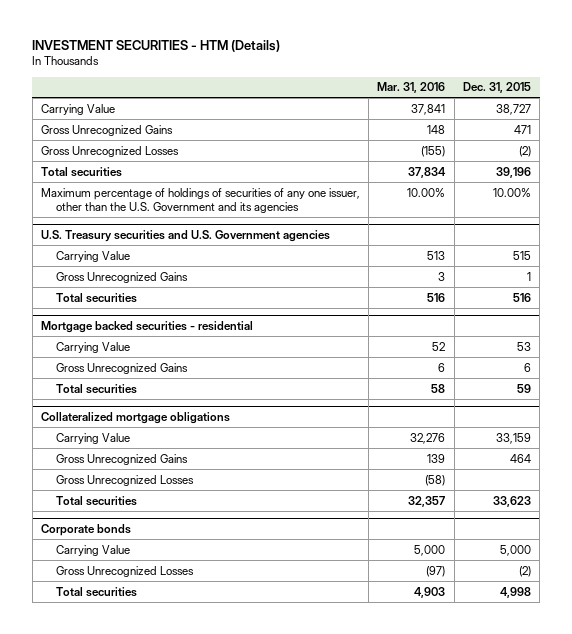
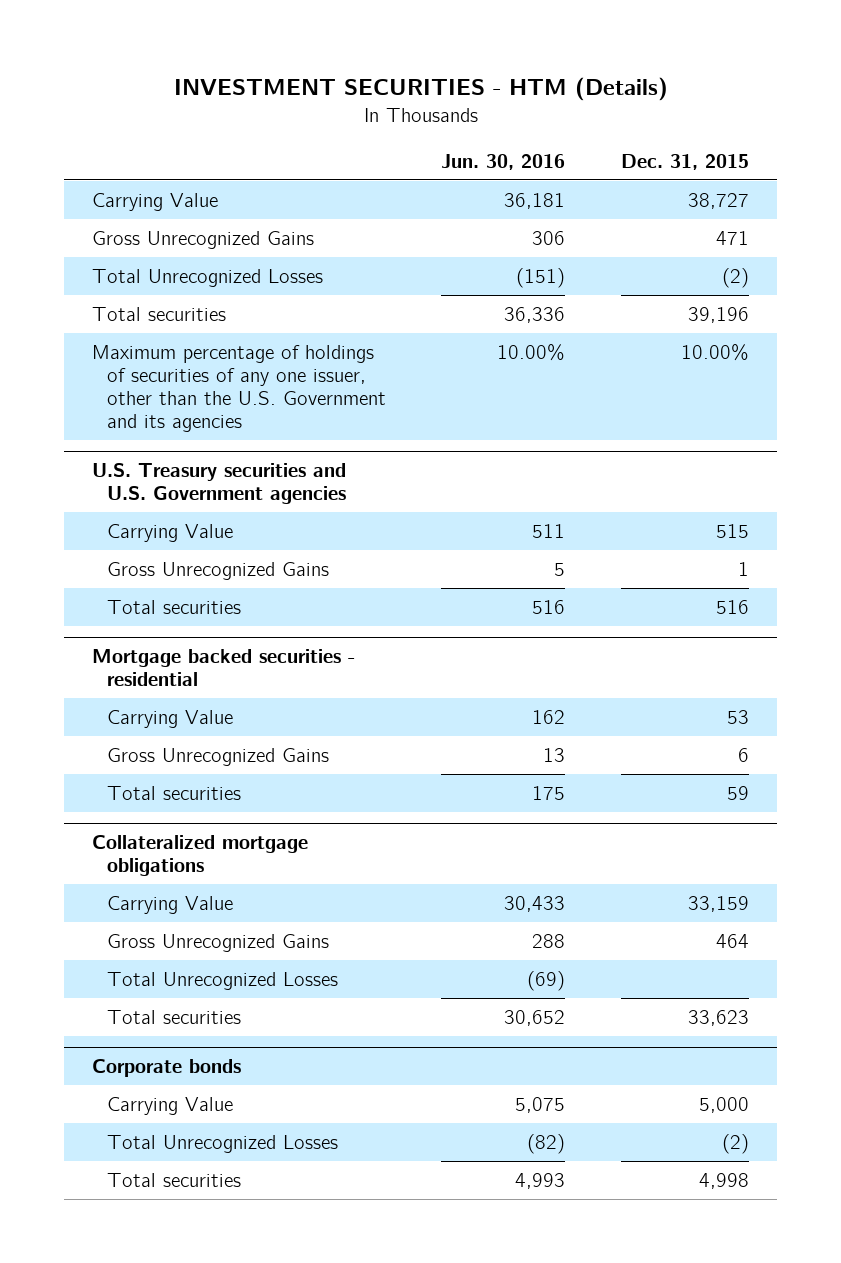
- | Mar. 31, 2016 | Dec. 31, 2015
+ | Jun. 30, 2016 | Dec. 31, 2015
- Gross Unrecognized Losses | (155) | (2)
+ Total Unrecognized Losses | (151) | (2)
@ Collateralized mortgage obligations
- Gross Unrecognized Losses | (58) |
+ Total Unrecognized Losses | (69) |
@ Corporate bonds
- Gross Unrecognized Losses | (97) | (2)
+ Total Unrecognized Losses | (82) | (2)

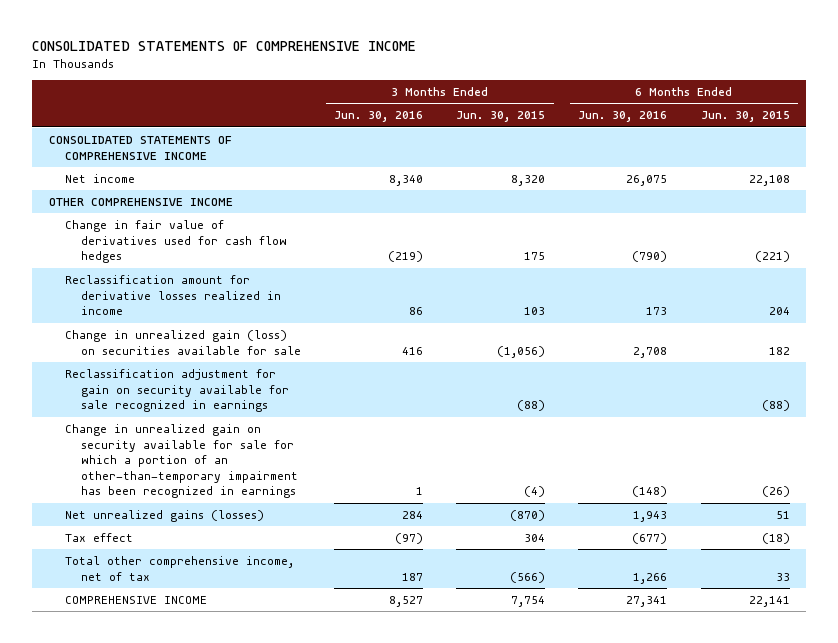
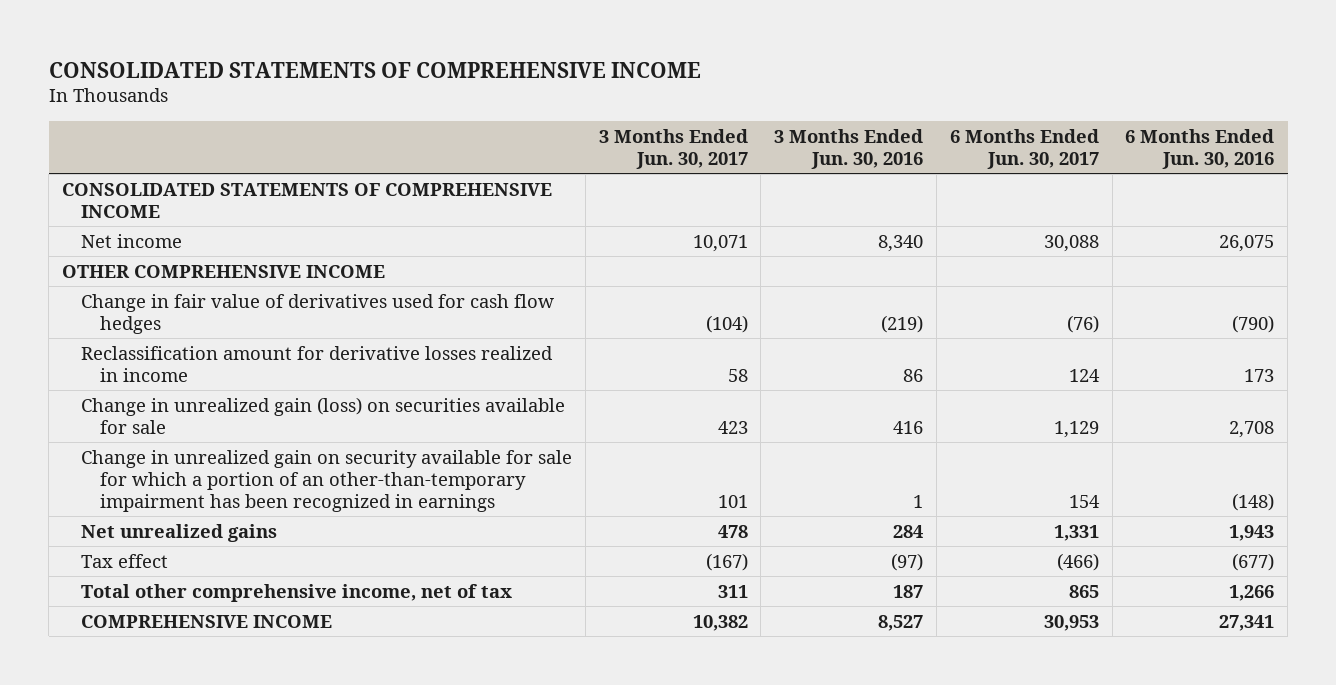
- | 3 Months Ended Jun. 30, 2016 | 3 Months Ended Jun. 30, 2015 | 6 Months Ended Jun. 30, 2016 | 6 Months Ended Jun. 30, 2015
+ | 3 Months Ended Jun. 30, 2017 | 3 Months Ended Jun. 30, 2016 | 6 Months Ended Jun. 30, 2017 | 6 Months Ended Jun. 30, 2016
- Reclassification adjustment for gain on security available for sale recognized in earnings | | (88) | | (88)
- Net unrealized gains (losses) | 284 | (870) | 1,943 | 51
+ Net unrealized gains | 478 | 284 | 1,331 | 1,943

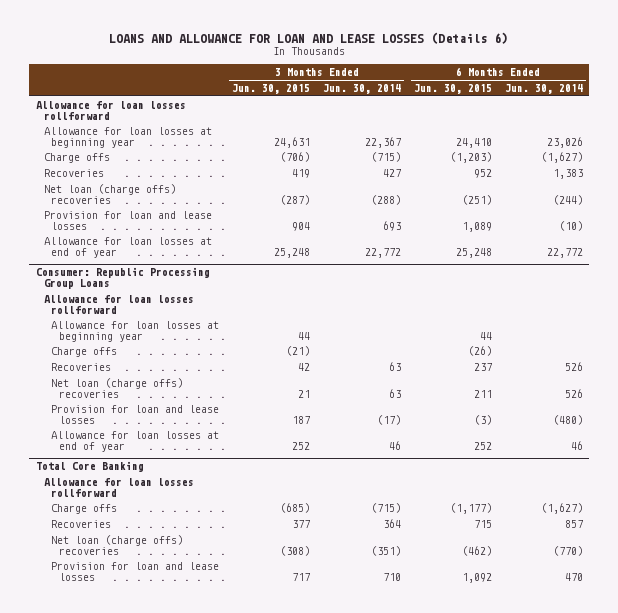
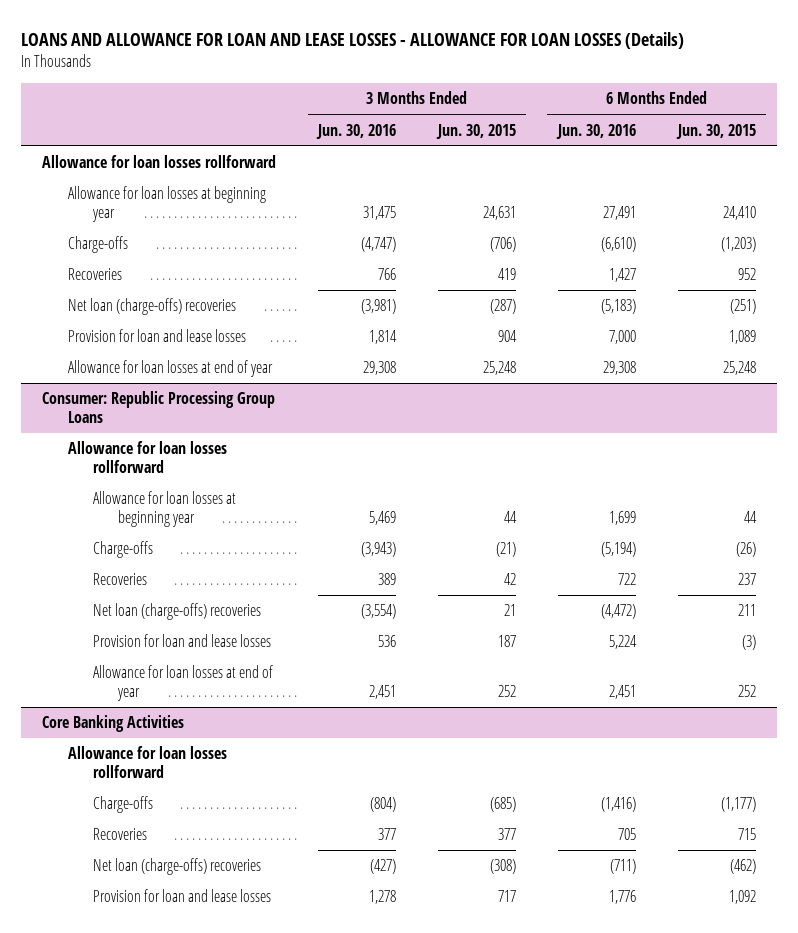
- LOANS AND ALLOWANCE FOR LOAN AND LEASE LOSSES (Details 6)
+ LOANS AND ALLOWANCE FOR LOAN AND LEASE LOSSES - ALLOWANCE FOR LOAN LOSSES (Details)
- | 3 Months Ended Jun. 30, 2015 | 3 Months Ended Jun. 30, 2014 | 6 Months Ended Jun. 30, 2015 | 6 Months Ended Jun. 30, 2014
+ | 3 Months Ended Jun. 30, 2016 | 3 Months Ended Jun. 30, 2015 | 6 Months Ended Jun. 30, 2016 | 6 Months Ended Jun. 30, 2015
- Charge offs | (706) | (715) | (1,203) | (1,627)
+ Charge-offs | (4,747) | (706) | (6,610) | (1,203)
- Net loan (charge offs) recoveries | (287) | (288) | (251) | (244)
+ Net loan (charge-offs) recoveries | (3,981) | (287) | (5,183) | (251)
@ Consumer: Republic Processing Group Loans
- Charge offs | (21) | | (26) |
+ Charge-offs | (3,943) | (21) | (5,194) | (26)
- Net loan (charge offs) recoveries | 21 | 63 | 211 | 526
+ Net loan (charge-offs) recoveries | (3,554) | 21 | (4,472) | 211
- Total Core Banking
+ Core Banking Activities
- Charge offs | (685) | (715) | (1,177) | (1,627)
+ Charge-offs | (804) | (685) | (1,416) | (1,177)
- Net loan (charge offs) recoveries | (308) | (351) | (462) | (770)
+ Net loan (charge-offs) recoveries | (427) | (308) | (711) | (462)

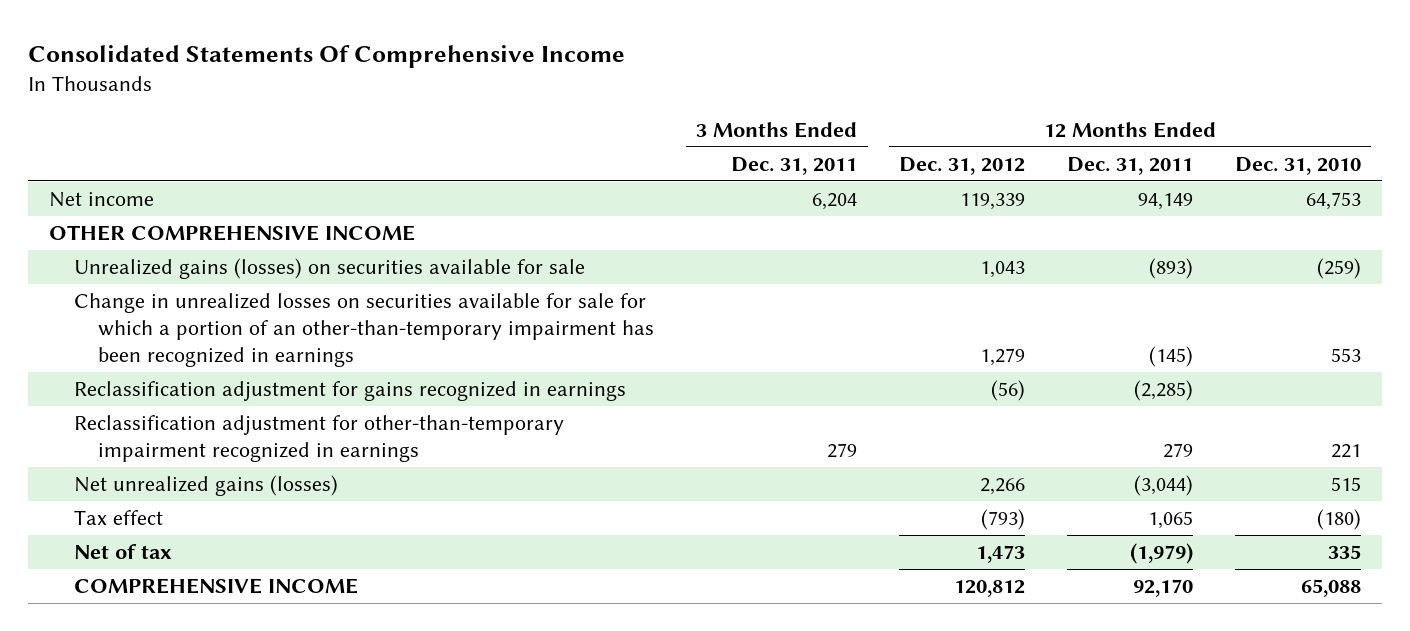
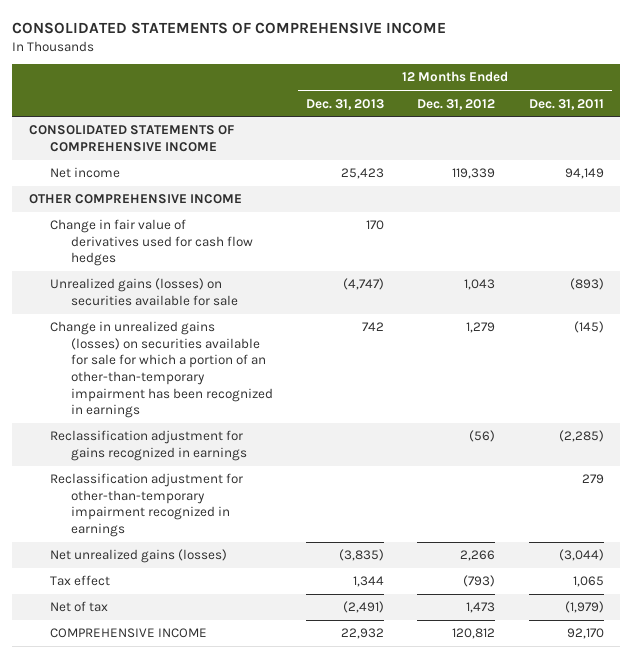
- Consolidated Statements Of Comprehensive Income
+ CONSOLIDATED STATEMENTS OF COMPREHENSIVE INCOME
- | 3 Months Ended Dec. 31, 2011 | 12 Months Ended Dec. 31, 2012 | 12 Months Ended Dec. 31, 2011 | 12 Months Ended Dec. 31, 2010
+ | 12 Months Ended Dec. 31, 2013 | 12 Months Ended Dec. 31, 2012 | 12 Months Ended Dec. 31, 2011
+ CONSOLIDATED STATEMENTS OF COMPREHENSIVE INCOME
+ Change in fair value of derivatives used for cash flow hedges | 170 | |
- Change in unrealized losses on securities available for sale for which a portion of an other-than-temporary impairment has been recognized in earnings | | 1,279 | (145) | 553
+ Change in unrealized gains (losses) on securities available for sale for which a portion of an other-than-temporary impairment has been recognized in earnings | 742 | 1,279 | (145)

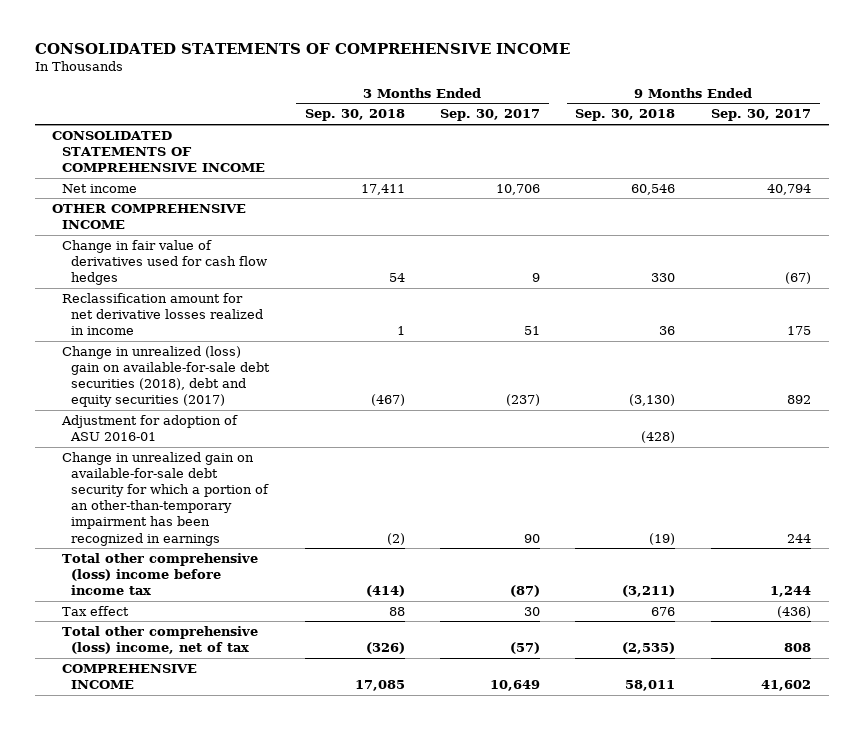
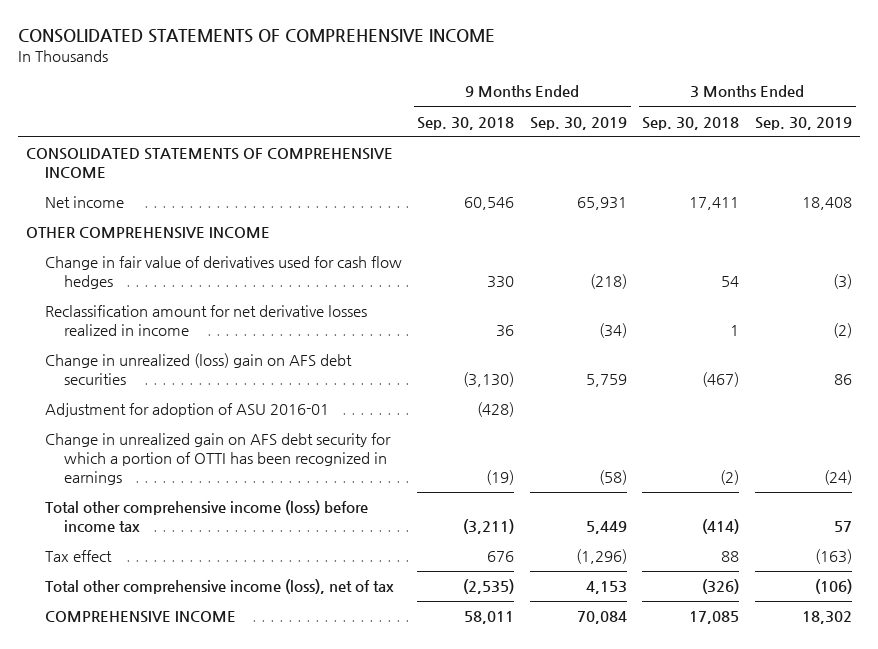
- | 3 Months Ended Sep. 30, 2018 | 3 Months Ended Sep. 30, 2017 | 9 Months Ended Sep. 30, 2018 | 9 Months Ended Sep. 30, 2017
+ | 9 Months Ended Sep. 30, 2018 | 9 Months Ended Sep. 30, 2019 | 3 Months Ended Sep. 30, 2018 | 3 Months Ended Sep. 30, 2019
- Change in unrealized (loss) gain on available-for-sale debt securities (2018), debt and equity securities (2017) | (467) | (237) | (3,130) | 892
+ Change in unrealized (loss) gain on AFS debt securities | (3,130) | 5,759 | (467) | 86
- Change in unrealized gain on available-for-sale debt security for which a portion of an other-than-temporary impairment has been recognized in earnings | (2) | 90 | (19) | 244
- Total other comprehensive (loss) income before income tax | (414) | (87) | (3,211) | 1,244
+ Change in unrealized gain on AFS debt security for which a portion of OTTI has been recognized in earnings | (19) | (58) | (2) | (24)
+ Total other comprehensive income (loss) before income tax | (3,211) | 5,449 | (414) | 57
- Total other comprehensive (loss) income, net of tax | (326) | (57) | (2,535) | 808
+ Total other comprehensive income (loss), net of tax | (2,535) | 4,153 | (326) | (106)

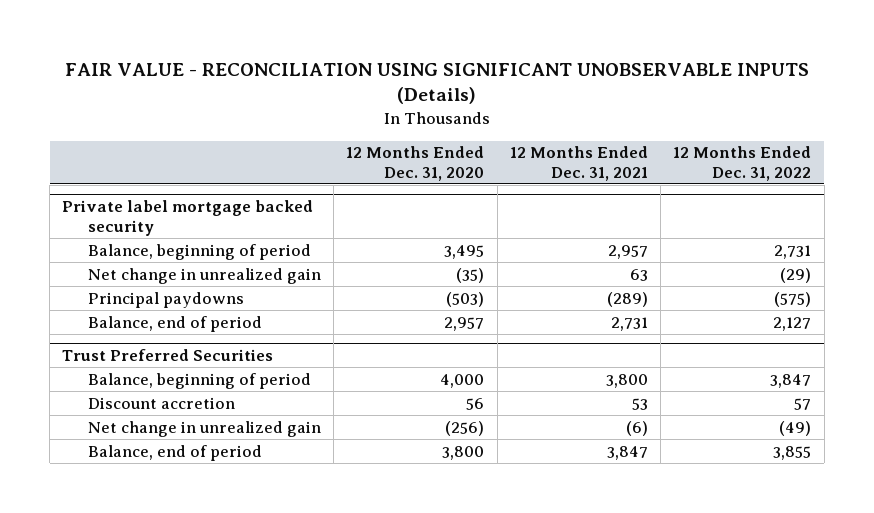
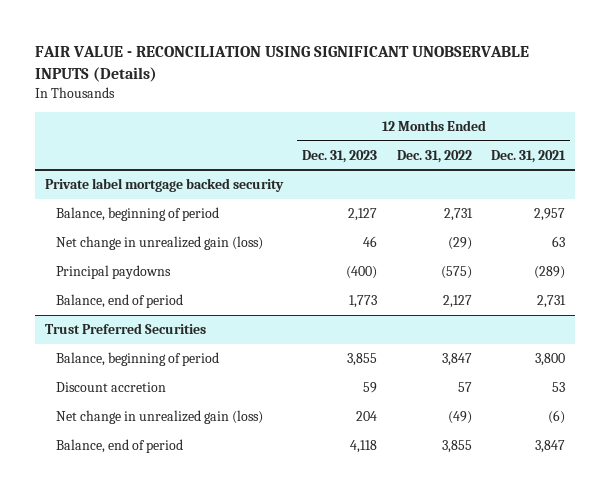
- | 12 Months Ended Dec. 31, 2020 | 12 Months Ended Dec. 31, 2021 | 12 Months Ended Dec. 31, 2022
+ | 12 Months Ended Dec. 31, 2023 | 12 Months Ended Dec. 31, 2022 | 12 Months Ended Dec. 31, 2021
@ Private label mortgage backed security
- Net change in unrealized gain | (35) | 63 | (29)
+ Net change in unrealized gain (loss) | 46 | (29) | 63
@ Trust Preferred Securities
- Net change in unrealized gain | (256) | (6) | (49)
+ Net change in unrealized gain (loss) | 204 | (49) | (6)

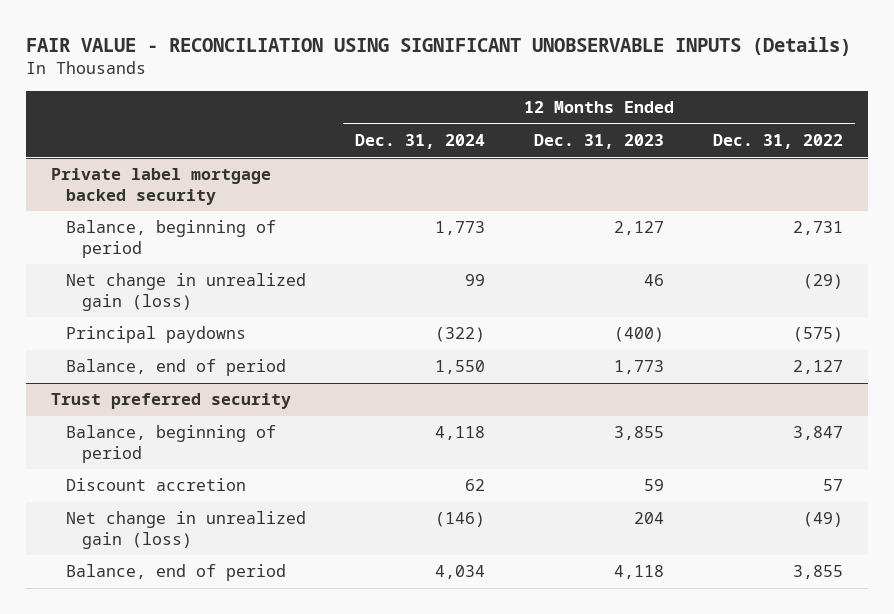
- | 12 Months Ended Dec. 31, 2023 | 12 Months Ended Dec. 31, 2022 | 12 Months Ended Dec. 31, 2021
+ | 12 Months Ended Dec. 31, 2024 | 12 Months Ended Dec. 31, 2023 | 12 Months Ended Dec. 31, 2022
- Trust Preferred Securities
+ Trust preferred security

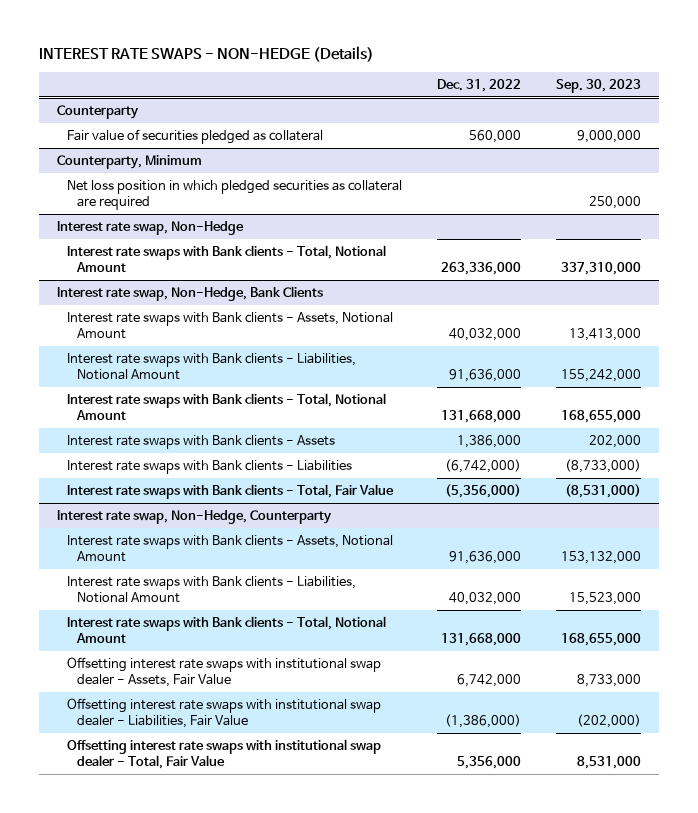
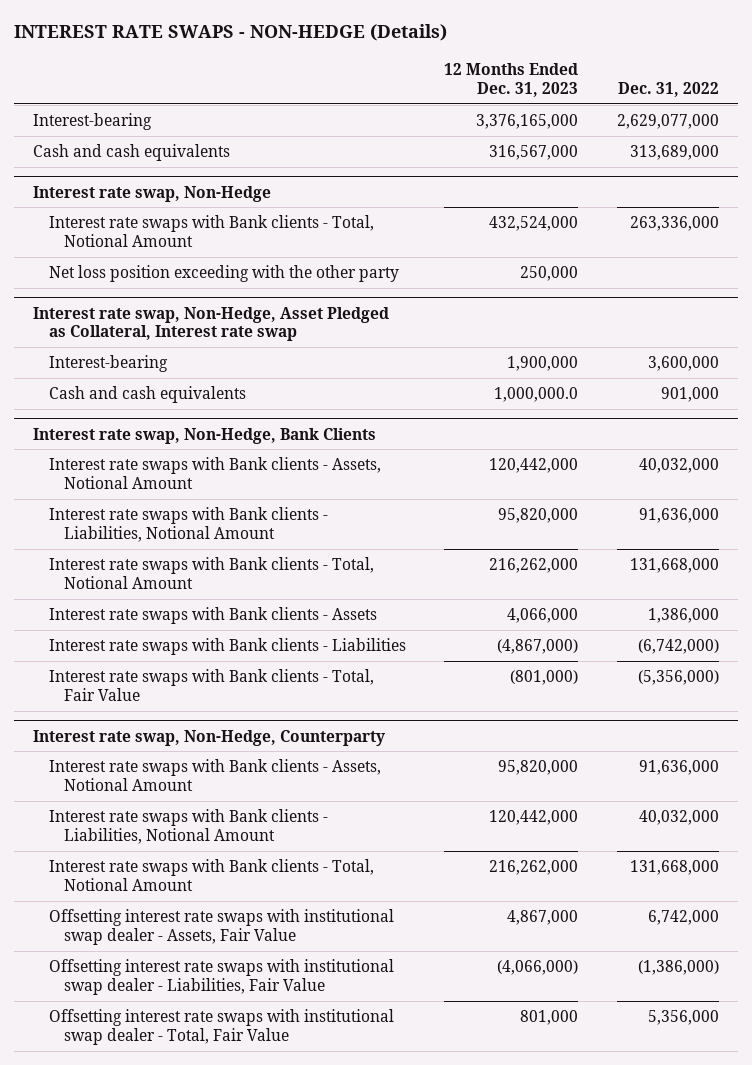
- | Dec. 31, 2022 | Sep. 30, 2023
+ | 12 Months Ended Dec. 31, 2023 | Dec. 31, 2022
- Counterparty
- Fair value of securities pledged as collateral | 560,000 | 9,000,000
- Counterparty, Minimum
- Net loss position in which pledged securities as collateral are required | | 250,000
+ Interest-bearing | 3,376,165,000 | 2,629,077,000
+ Cash and cash equivalents | 316,567,000 | 313,689,000
@ Interest rate swap, Non-Hedge
+ Net loss position exceeding with the other party | 250,000 |
+ Interest rate swap, Non-Hedge, Asset Pledged as Collateral, Interest rate swap
+ Interest-bearing | 1,900,000 | 3,600,000
+ Cash and cash equivalents | 1,000,000.0 | 901,000

